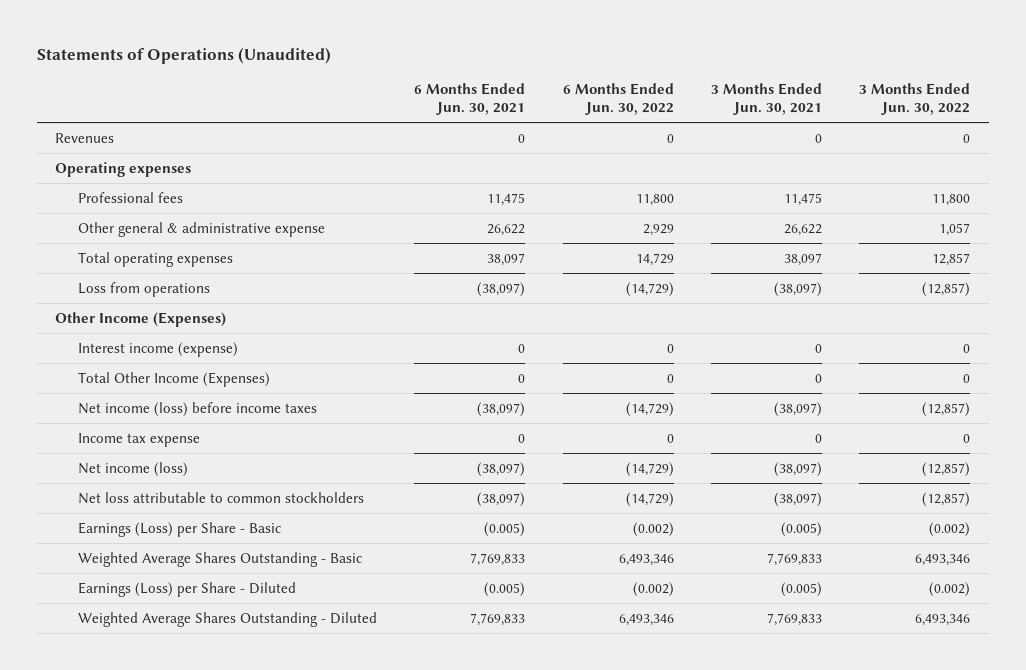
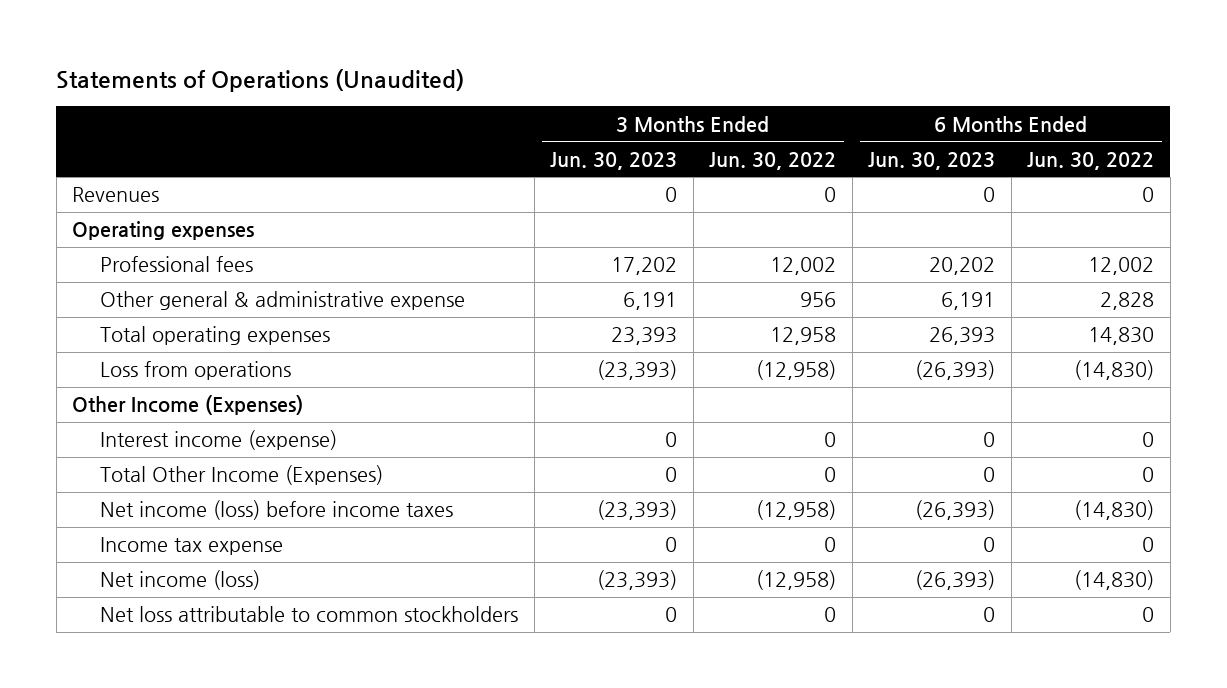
- | 6 Months Ended Jun. 30, 2021 | 6 Months Ended Jun. 30, 2022 | 3 Months Ended Jun. 30, 2021 | 3 Months Ended Jun. 30, 2022
+ | 3 Months Ended Jun. 30, 2023 | 3 Months Ended Jun. 30, 2022 | 6 Months Ended Jun. 30, 2023 | 6 Months Ended Jun. 30, 2022
- Professional fees | 11,475 | 11,800 | 11,475 | 11,800
- Other general & administrative expense | 26,622 | 2,929 | 26,622 | 1,057
- Total operating expenses | 38,097 | 14,729 | 38,097 | 12,857
- Loss from operations | (38,097) | (14,729) | (38,097) | (12,857)
+ Professional fees | 17,202 | 12,002 | 20,202 | 12,002
+ Other general & administrative expense | 6,191 | 956 | 6,191 | 2,828
+ Total operating expenses | 23,393 | 12,958 | 26,393 | 14,830
+ Loss from operations | (23,393) | (12,958) | (26,393) | (14,830)
- Net income (loss) before income taxes | (38,097) | (14,729) | (38,097) | (12,857)
+ Net income (loss) before income taxes | (23,393) | (12,958) | (26,393) | (14,830)
- Net income (loss) | (38,097) | (14,729) | (38,097) | (12,857)
- Net loss attributable to common stockholders | (38,097) | (14,729) | (38,097) | (12,857)
- Earnings (Loss) per Share - Basic | (0.005) | (0.002) | (0.005) | (0.002)
- Weighted Average Shares Outstanding - Basic | 7,769,833 | 6,493,346 | 7,769,833 | 6,493,346
- Earnings (Loss) per Share - Diluted | (0.005) | (0.002) | (0.005) | (0.002)
- Weighted Average Shares Outstanding - Diluted | 7,769,833 | 6,493,346 | 7,769,833 | 6,493,346
+ Net income (loss) | (23,393) | (12,958) | (26,393) | (14,830)
+ Net loss attributable to common stockholders | 0 | 0 | 0 | 0

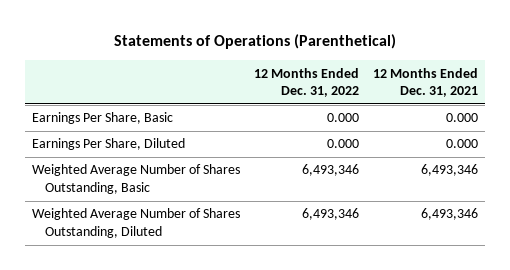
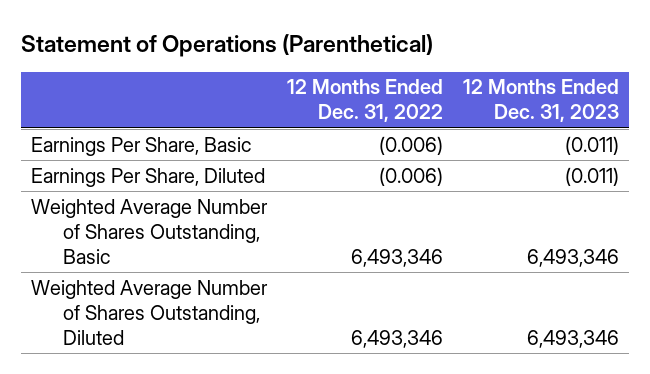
- Statements of Operations (Parenthetical)
+ Statement of Operations (Parenthetical)
- | 12 Months Ended Dec. 31, 2022 | 12 Months Ended Dec. 31, 2021
+ | 12 Months Ended Dec. 31, 2022 | 12 Months Ended Dec. 31, 2023
- Earnings Per Share, Basic | 0.000 | 0.000
- Earnings Per Share, Diluted | 0.000 | 0.000
+ Earnings Per Share, Basic | (0.006) | (0.011)
+ Earnings Per Share, Diluted | (0.006) | (0.011)

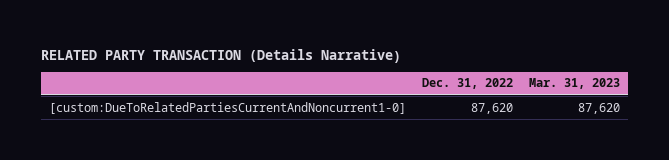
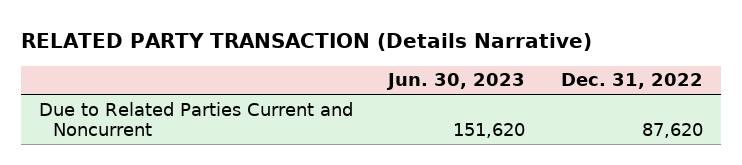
- | Dec. 31, 2022 | Mar. 31, 2023
+ | Jun. 30, 2023 | Dec. 31, 2022
- [custom:DueToRelatedPartiesCurrentAndNoncurrent1-0] | 87,620 | 87,620
+ Due to Related Parties Current and Noncurrent | 151,620 | 87,620

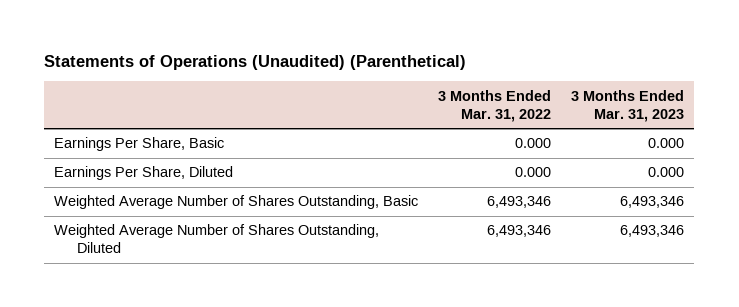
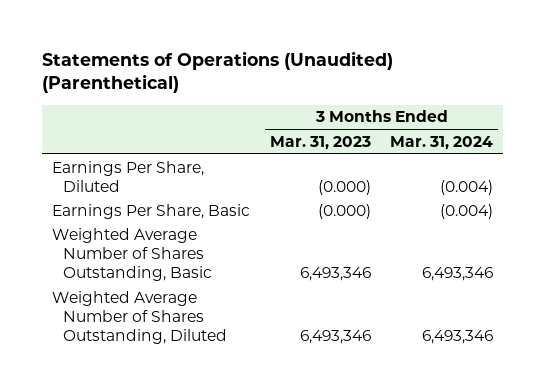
- | 3 Months Ended Mar. 31, 2022 | 3 Months Ended Mar. 31, 2023
+ | 3 Months Ended Mar. 31, 2023 | 3 Months Ended Mar. 31, 2024
- Earnings Per Share, Basic | 0.000 | 0.000
- Earnings Per Share, Diluted | 0.000 | 0.000
+ Earnings Per Share, Diluted | (0.000) | (0.004)
+ Earnings Per Share, Basic | (0.000) | (0.004)

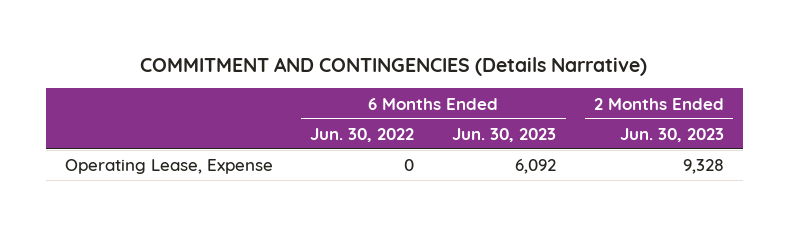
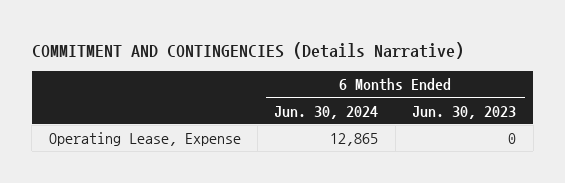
- | 6 Months Ended Jun. 30, 2022 | 6 Months Ended Jun. 30, 2023 | 2 Months Ended Jun. 30, 2023
+ | 6 Months Ended Jun. 30, 2024 | 6 Months Ended Jun. 30, 2023
- Operating Lease, Expense | 0 | 6,092 | 9,328
+ Operating Lease, Expense | 12,865 | 0

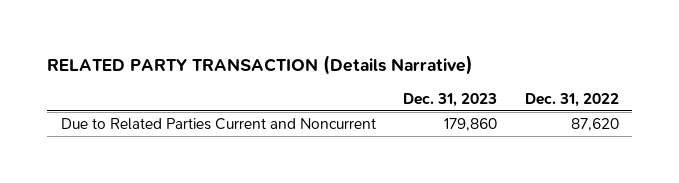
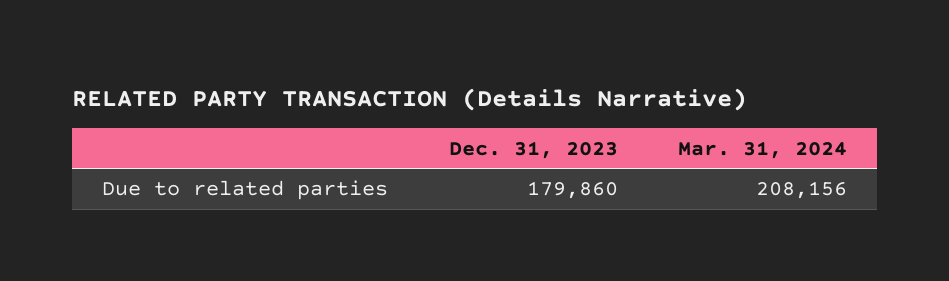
- | Dec. 31, 2023 | Dec. 31, 2022
+ | Dec. 31, 2023 | Mar. 31, 2024
- Due to Related Parties Current and Noncurrent | 179,860 | 87,620
+ Due to related parties | 179,860 | 208,156

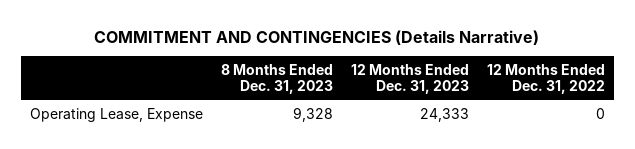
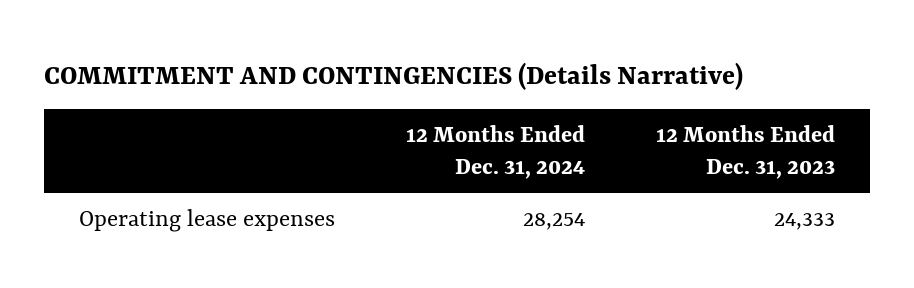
- | 8 Months Ended Dec. 31, 2023 | 12 Months Ended Dec. 31, 2023 | 12 Months Ended Dec. 31, 2022
+ | 12 Months Ended Dec. 31, 2024 | 12 Months Ended Dec. 31, 2023
- Operating Lease, Expense | 9,328 | 24,333 | 0
+ Operating lease expenses | 28,254 | 24,333

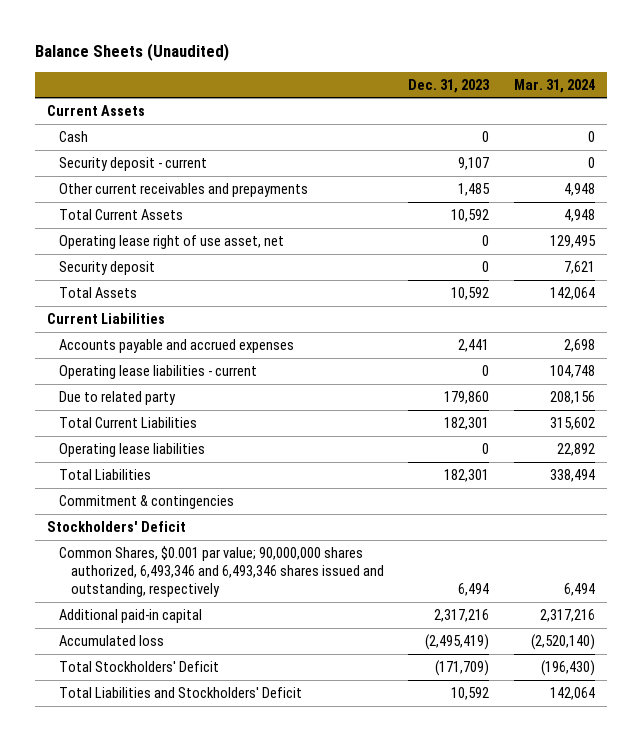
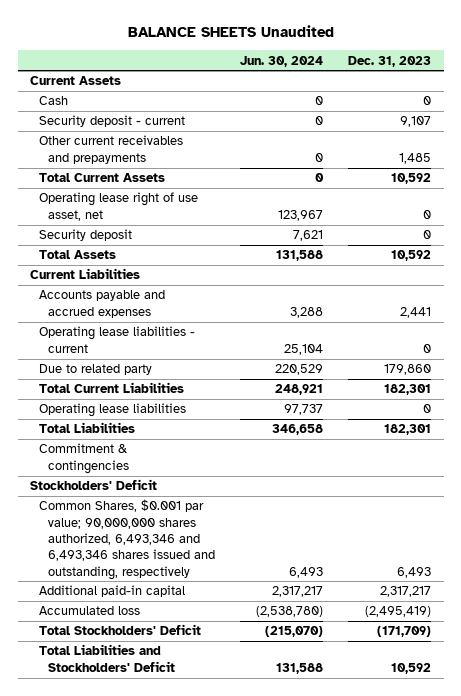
- Balance Sheets (Unaudited)
+ BALANCE SHEETS Unaudited
- | Dec. 31, 2023 | Mar. 31, 2024
+ | Jun. 30, 2024 | Dec. 31, 2023
- Common Shares, $0.001 par value; 90,000,000 shares authorized, 6,493,346 and 6,493,346 shares issued and outstanding, respectively | 6,494 | 6,494
- Additional paid-in capital | 2,317,216 | 2,317,216
+ Common Shares, $0.001 par value; 90,000,000 shares authorized, 6,493,346 and 6,493,346 shares issued and outstanding, respectively | 6,493 | 6,493
+ Additional paid-in capital | 2,317,217 | 2,317,217

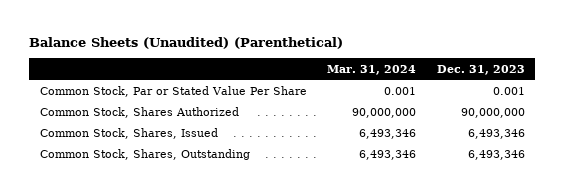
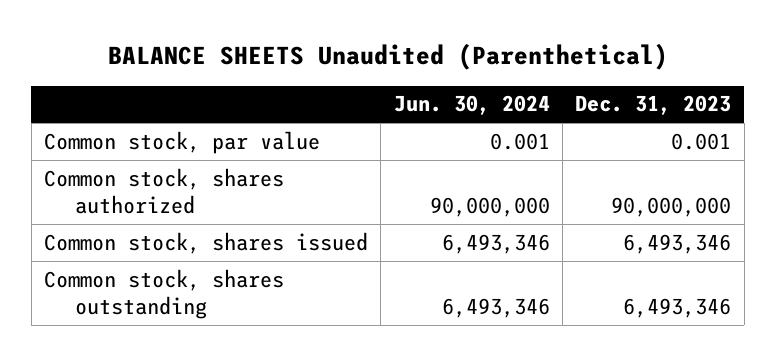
- Balance Sheets (Unaudited) (Parenthetical)
+ BALANCE SHEETS Unaudited (Parenthetical)
- | Mar. 31, 2024 | Dec. 31, 2023
+ | Jun. 30, 2024 | Dec. 31, 2023
- Common Stock, Par or Stated Value Per Share | 0.001 | 0.001
- Common Stock, Shares Authorized | 90,000,000 | 90,000,000
- Common Stock, Shares, Issued | 6,493,346 | 6,493,346
- Common Stock, Shares, Outstanding | 6,493,346 | 6,493,346
+ Common stock, par value | 0.001 | 0.001
+ Common stock, shares authorized | 90,000,000 | 90,000,000
+ Common stock, shares issued | 6,493,346 | 6,493,346
+ Common stock, shares outstanding | 6,493,346 | 6,493,346

